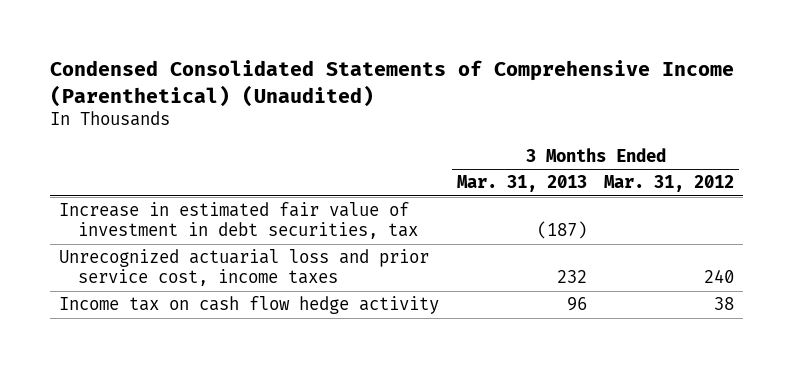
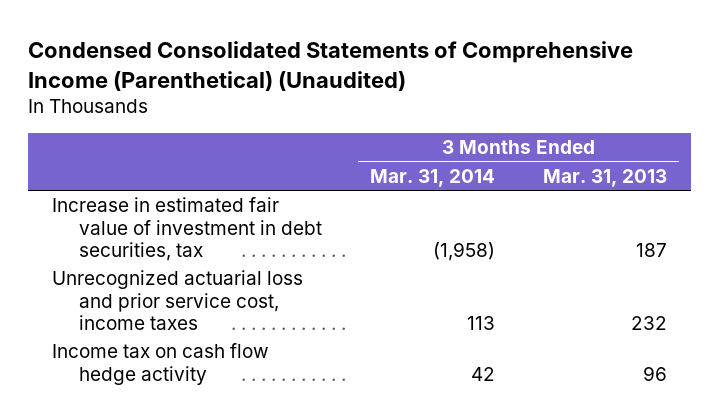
- | 3 Months Ended Mar. 31, 2013 | 3 Months Ended Mar. 31, 2012
+ | 3 Months Ended Mar. 31, 2014 | 3 Months Ended Mar. 31, 2013
- Increase in estimated fair value of investment in debt securities, tax | (187) |
+ Increase in estimated fair value of investment in debt securities, tax | (1,958) | 187

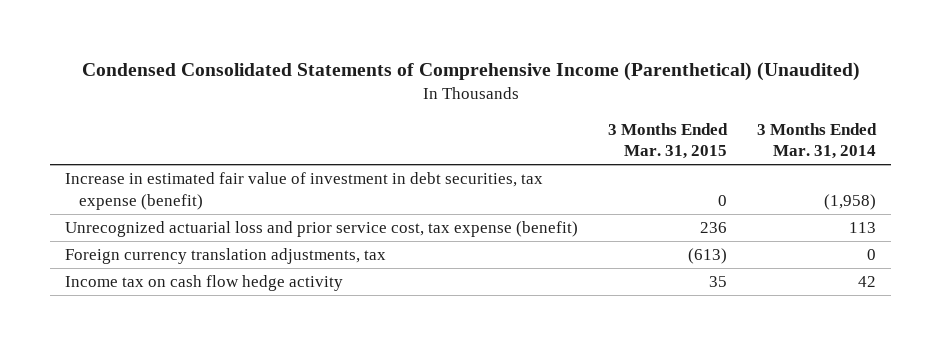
- | 3 Months Ended Mar. 31, 2014 | 3 Months Ended Mar. 31, 2013
+ | 3 Months Ended Mar. 31, 2015 | 3 Months Ended Mar. 31, 2014
- Increase in estimated fair value of investment in debt securities, tax | (1,958) | 187
- Unrecognized actuarial loss and prior service cost, income taxes | 113 | 232
+ Increase in estimated fair value of investment in debt securities, tax expense (benefit) | 0 | (1,958)
+ Unrecognized actuarial loss and prior service cost, tax expense (benefit) | 236 | 113
+ Foreign currency translation adjustments, tax | (613) | 0

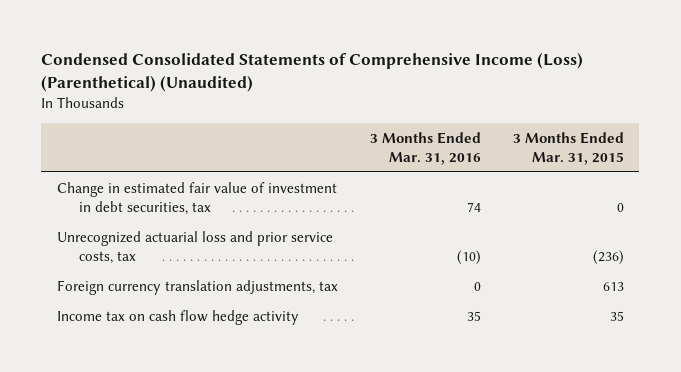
- Condensed Consolidated Statements of Comprehensive Income (Parenthetical) (Unaudited)
+ Condensed Consolidated Statements of Comprehensive Income (Loss) (Parenthetical) (Unaudited)
- | 3 Months Ended Mar. 31, 2015 | 3 Months Ended Mar. 31, 2014
+ | 3 Months Ended Mar. 31, 2016 | 3 Months Ended Mar. 31, 2015
- Increase in estimated fair value of investment in debt securities, tax expense (benefit) | 0 | (1,958)
- Unrecognized actuarial loss and prior service cost, tax expense (benefit) | 236 | 113
- Foreign currency translation adjustments, tax | (613) | 0
+ Change in estimated fair value of investment in debt securities, tax | 74 | 0
+ Unrecognized actuarial loss and prior service costs, tax | (10) | (236)
+ Foreign currency translation adjustments, tax | 0 | 613

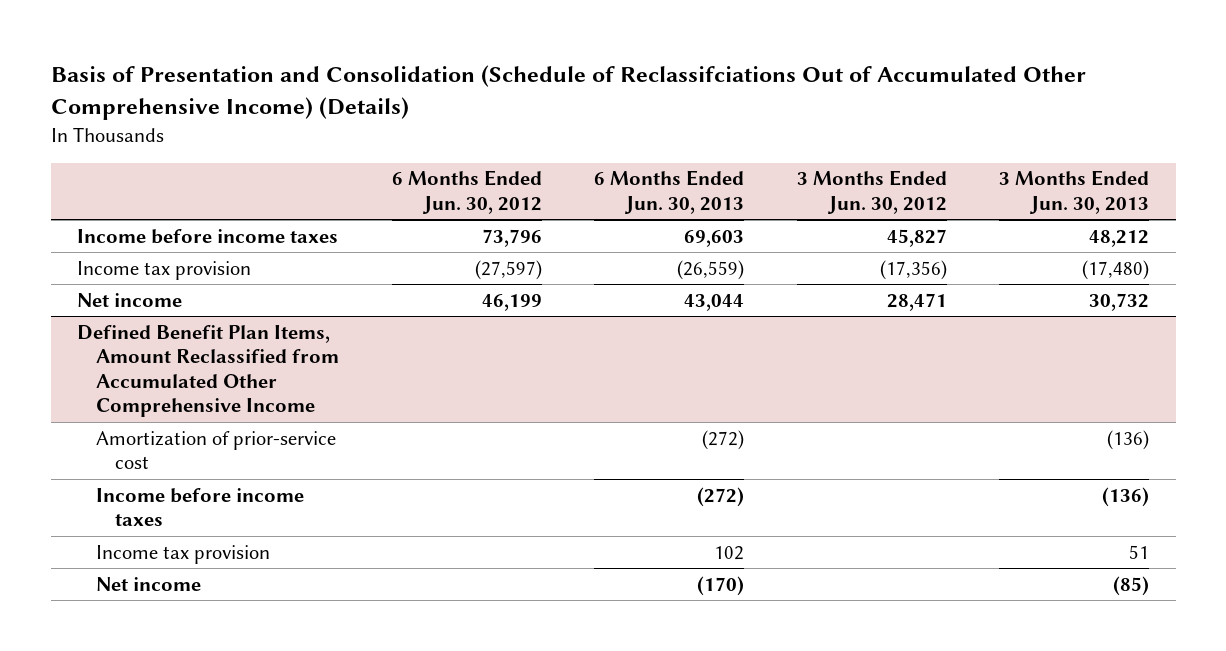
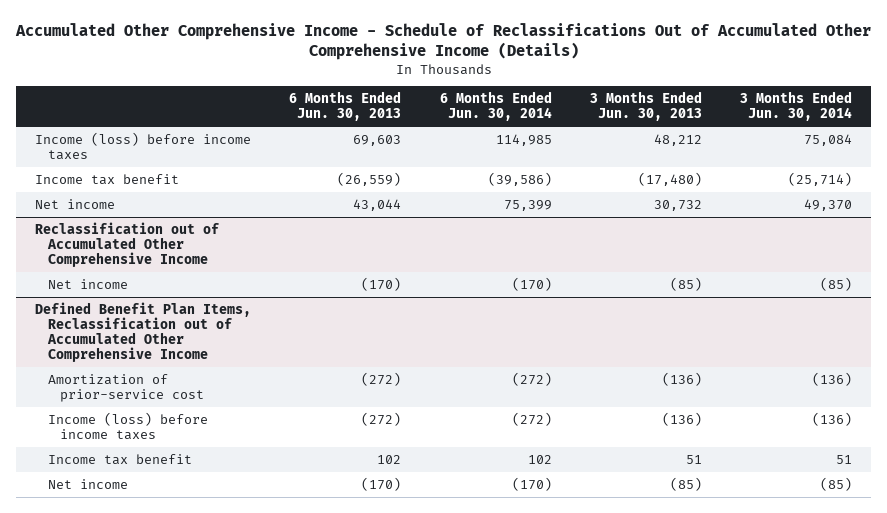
- Basis of Presentation and Consolidation (Schedule of Reclassifciations Out of Accumulated Other Comprehensive Income) (Details)
+ Accumulated Other Comprehensive Income - Schedule of Reclassifications Out of Accumulated Other Comprehensive Income (Details)
- | 6 Months Ended Jun. 30, 2012 | 6 Months Ended Jun. 30, 2013 | 3 Months Ended Jun. 30, 2012 | 3 Months Ended Jun. 30, 2013
+ | 6 Months Ended Jun. 30, 2013 | 6 Months Ended Jun. 30, 2014 | 3 Months Ended Jun. 30, 2013 | 3 Months Ended Jun. 30, 2014
- Income before income taxes | 73,796 | 69,603 | 45,827 | 48,212
- Income tax provision | (27,597) | (26,559) | (17,356) | (17,480)
+ Income (loss) before income taxes | 69,603 | 114,985 | 48,212 | 75,084
+ Income tax benefit | (26,559) | (39,586) | (17,480) | (25,714)
- Defined Benefit Plan Items, Amount Reclassified from Accumulated Other Comprehensive Income
+ Reclassification out of Accumulated Other Comprehensive Income
+ Net income | (170) | (170) | (85) | (85)
+ Defined Benefit Plan Items, Reclassification out of Accumulated Other Comprehensive Income
- Income before income taxes | | (272) | | (136)
- Income tax provision | | 102 | | 51
+ Income (loss) before income taxes | (272) | (272) | (136) | (136)
+ Income tax benefit | 102 | 102 | 51 | 51

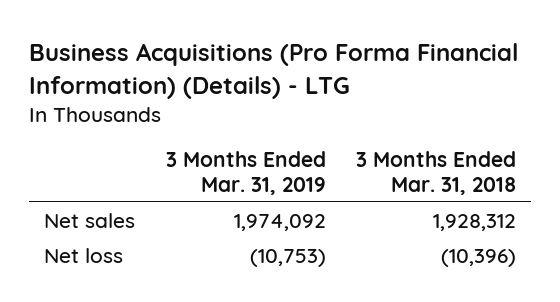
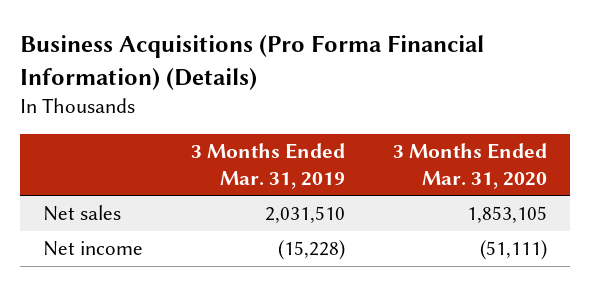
- Business Acquisitions (Pro Forma Financial Information) (Details) - LTG
+ Business Acquisitions (Pro Forma Financial Information) (Details)
- | 3 Months Ended Mar. 31, 2019 | 3 Months Ended Mar. 31, 2018
+ | 3 Months Ended Mar. 31, 2019 | 3 Months Ended Mar. 31, 2020
- Net sales | 1,974,092 | 1,928,312
- Net loss | (10,753) | (10,396)
+ Net sales | 2,031,510 | 1,853,105
+ Net income | (15,228) | (51,111)

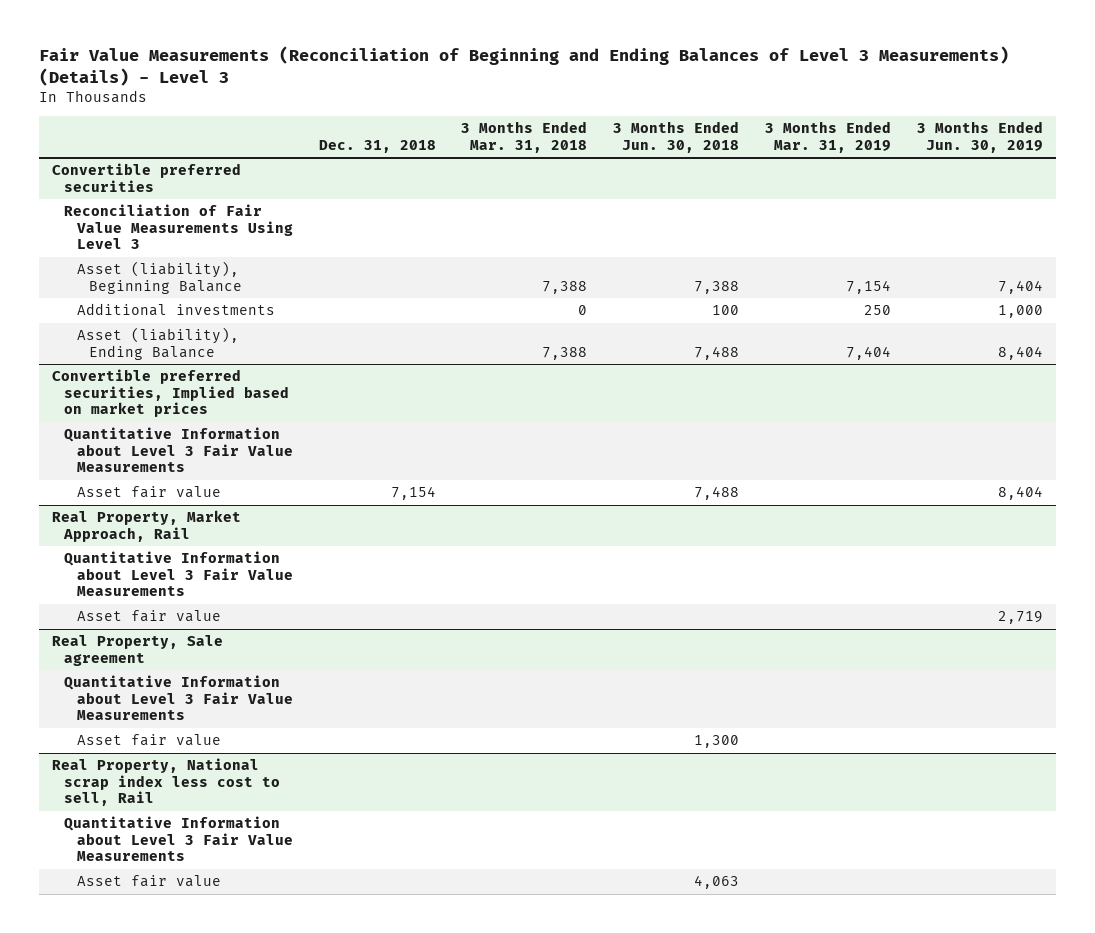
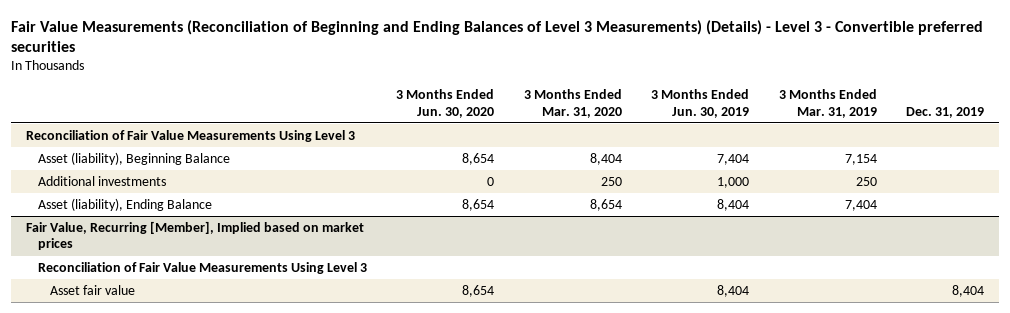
- Fair Value Measurements (Reconciliation of Beginning and Ending Balances of Level 3 Measurements) (Details) - Level 3
+ Fair Value Measurements (Reconciliation of Beginning and Ending Balances of Level 3 Measurements) (Details) - Level 3 - Convertible preferred securities
- | Dec. 31, 2018 | 3 Months Ended Mar. 31, 2018 | 3 Months Ended Jun. 30, 2018 | 3 Months Ended Mar. 31, 2019 | 3 Months Ended Jun. 30, 2019
+ | 3 Months Ended Jun. 30, 2020 | 3 Months Ended Mar. 31, 2020 | 3 Months Ended Jun. 30, 2019 | 3 Months Ended Mar. 31, 2019 | Dec. 31, 2019
- Convertible preferred securities
- Convertible preferred securities, Implied based on market prices
- Quantitative Information about Level 3 Fair Value Measurements
+ Fair Value, Recurring [Member], Implied based on market prices
+ Reconciliation of Fair Value Measurements Using Level 3
- Real Property, Market Approach, Rail
- Quantitative Information about Level 3 Fair Value Measurements
- Asset fair value | | | | | 2,719
- Real Property, Sale agreement
- Quantitative Information about Level 3 Fair Value Measurements
- Asset fair value | | | 1,300 | |
- Real Property, National scrap index less cost to sell, Rail
- Quantitative Information about Level 3 Fair Value Measurements
- Asset fair value | | | 4,063 | |

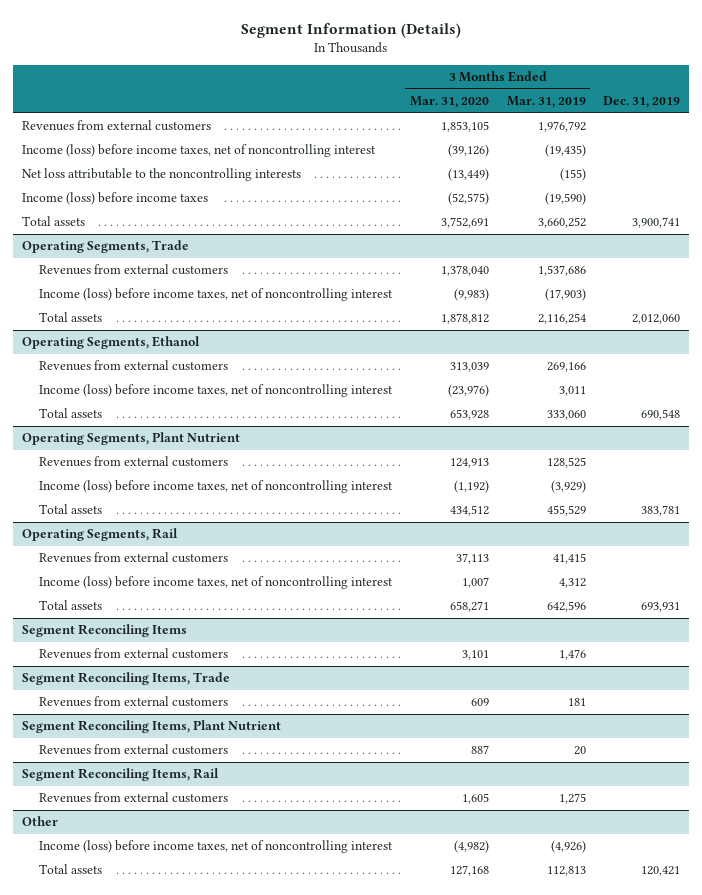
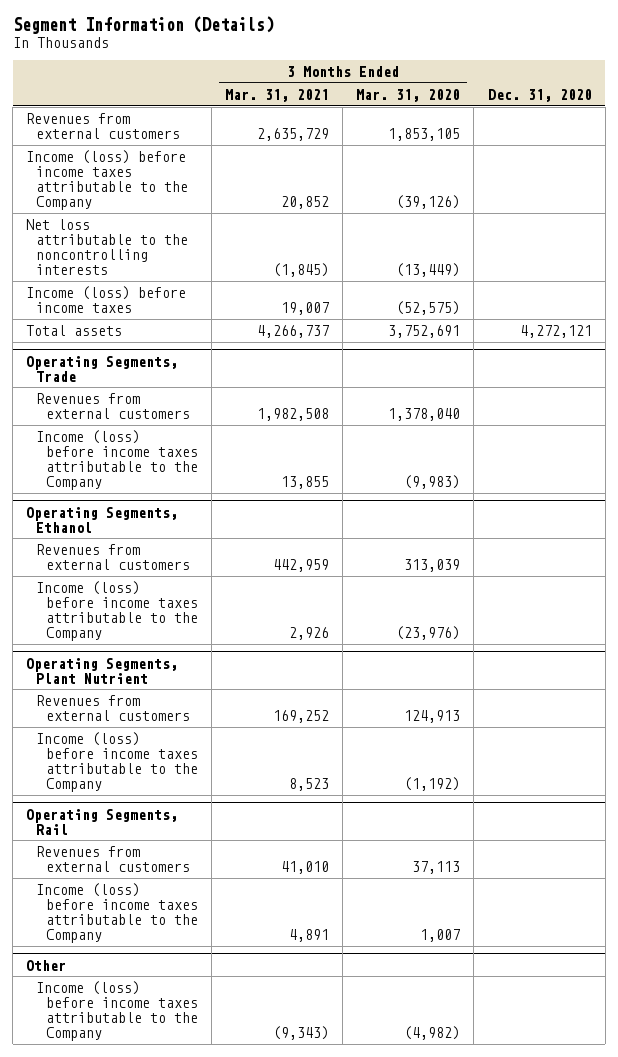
- | 3 Months Ended Mar. 31, 2020 | 3 Months Ended Mar. 31, 2019 | Dec. 31, 2019
+ | 3 Months Ended Mar. 31, 2021 | 3 Months Ended Mar. 31, 2020 | Dec. 31, 2020
- Income (loss) before income taxes, net of noncontrolling interest | (39,126) | (19,435) |
+ Income (loss) before income taxes attributable to the Company | 20,852 | (39,126) |
@ Operating Segments, Trade
- Income (loss) before income taxes, net of noncontrolling interest | (9,983) | (17,903) |
- Total assets | 1,878,812 | 2,116,254 | 2,012,060
+ Income (loss) before income taxes attributable to the Company | 13,855 | (9,983) |
@ Operating Segments, Ethanol
- Income (loss) before income taxes, net of noncontrolling interest | (23,976) | 3,011 |
- Total assets | 653,928 | 333,060 | 690,548
+ Income (loss) before income taxes attributable to the Company | 2,926 | (23,976) |
@ Operating Segments, Plant Nutrient
- Income (loss) before income taxes, net of noncontrolling interest | (1,192) | (3,929) |
- Total assets | 434,512 | 455,529 | 383,781
+ Income (loss) before income taxes attributable to the Company | 8,523 | (1,192) |
@ Operating Segments, Rail
- Income (loss) before income taxes, net of noncontrolling interest | 1,007 | 4,312 |
- Total assets | 658,271 | 642,596 | 693,931
- Segment Reconciling Items
- Revenues from external customers | 3,101 | 1,476 |
- Segment Reconciling Items, Trade
- Revenues from external customers | 609 | 181 |
- Segment Reconciling Items, Plant Nutrient
- Revenues from external customers | 887 | 20 |
- Segment Reconciling Items, Rail
- Revenues from external customers | 1,605 | 1,275 |
@ Operating Segments, Rail
+ Income (loss) before income taxes attributable to the Company | 4,891 | 1,007 |
@ Other
- Income (loss) before income taxes, net of noncontrolling interest | (4,982) | (4,926) |
- Total assets | 127,168 | 112,813 | 120,421
+ Income (loss) before income taxes attributable to the Company | (9,343) | (4,982) |

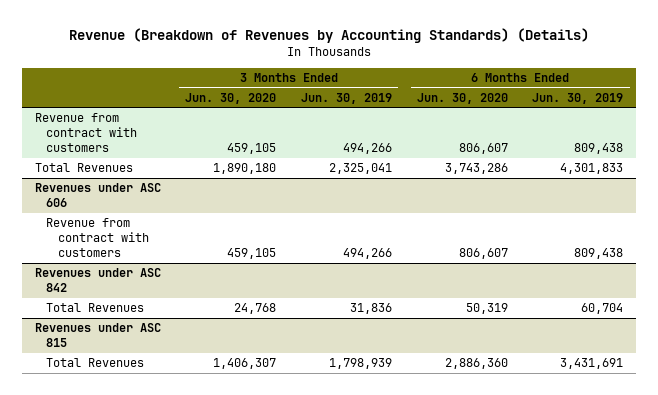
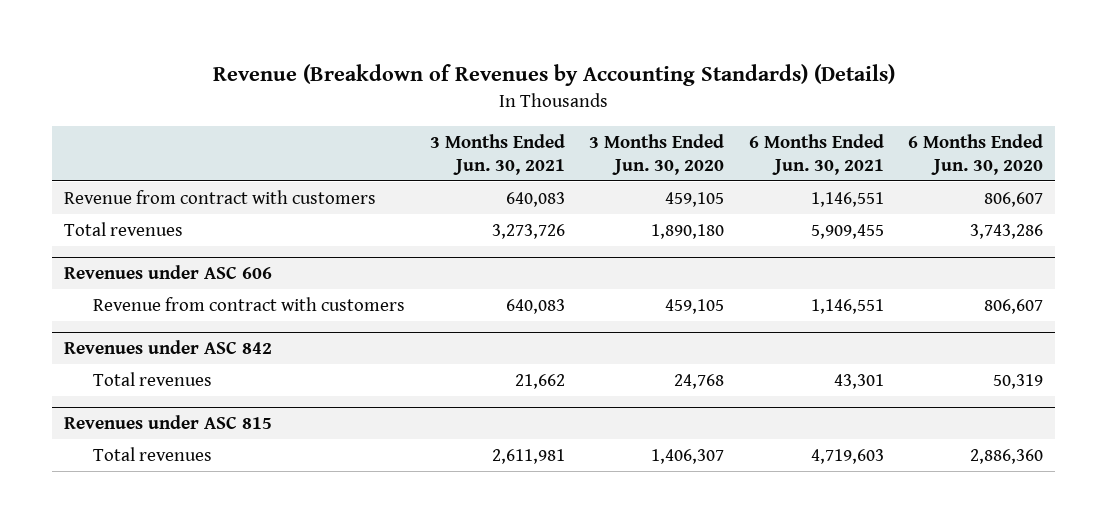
- | 3 Months Ended Jun. 30, 2020 | 3 Months Ended Jun. 30, 2019 | 6 Months Ended Jun. 30, 2020 | 6 Months Ended Jun. 30, 2019
+ | 3 Months Ended Jun. 30, 2021 | 3 Months Ended Jun. 30, 2020 | 6 Months Ended Jun. 30, 2021 | 6 Months Ended Jun. 30, 2020
- Total Revenues | 1,890,180 | 2,325,041 | 3,743,286 | 4,301,833
+ Total revenues | 3,273,726 | 1,890,180 | 5,909,455 | 3,743,286
@ Revenues under ASC 842
- Total Revenues | 24,768 | 31,836 | 50,319 | 60,704
+ Total revenues | 21,662 | 24,768 | 43,301 | 50,319
@ Revenues under ASC 815
- Total Revenues | 1,406,307 | 1,798,939 | 2,886,360 | 3,431,691
+ Total revenues | 2,611,981 | 1,406,307 | 4,719,603 | 2,886,360

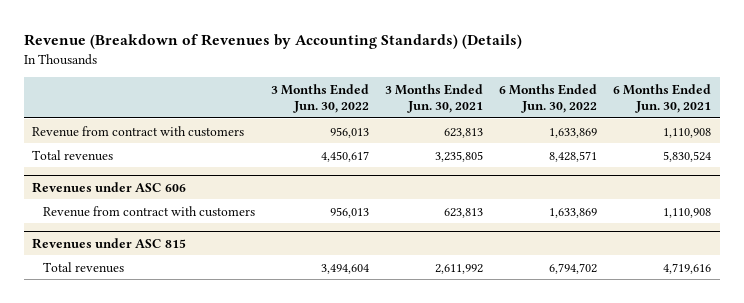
- | 3 Months Ended Jun. 30, 2021 | 3 Months Ended Jun. 30, 2020 | 6 Months Ended Jun. 30, 2021 | 6 Months Ended Jun. 30, 2020
+ | 3 Months Ended Jun. 30, 2022 | 3 Months Ended Jun. 30, 2021 | 6 Months Ended Jun. 30, 2022 | 6 Months Ended Jun. 30, 2021
- Revenue from contract with customers | 640,083 | 459,105 | 1,146,551 | 806,607
- Total revenues | 3,273,726 | 1,890,180 | 5,909,455 | 3,743,286
+ Revenue from contract with customers | 956,013 | 623,813 | 1,633,869 | 1,110,908
+ Total revenues | 4,450,617 | 3,235,805 | 8,428,571 | 5,830,524
@ Revenues under ASC 606
- Revenue from contract with customers | 640,083 | 459,105 | 1,146,551 | 806,607
- Revenues under ASC 842
- Total revenues | 21,662 | 24,768 | 43,301 | 50,319
@ Revenues under ASC 606
+ Revenue from contract with customers | 956,013 | 623,813 | 1,633,869 | 1,110,908
@ Revenues under ASC 815
- Total revenues | 2,611,981 | 1,406,307 | 4,719,603 | 2,886,360
+ Total revenues | 3,494,604 | 2,611,992 | 6,794,702 | 4,719,616

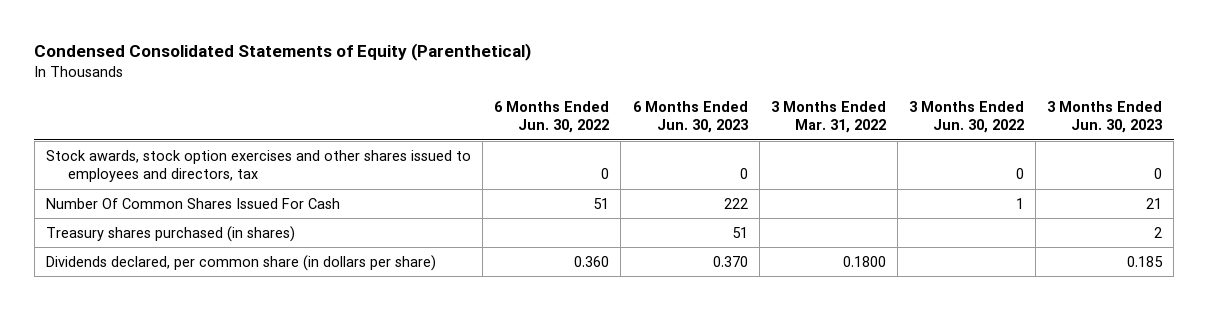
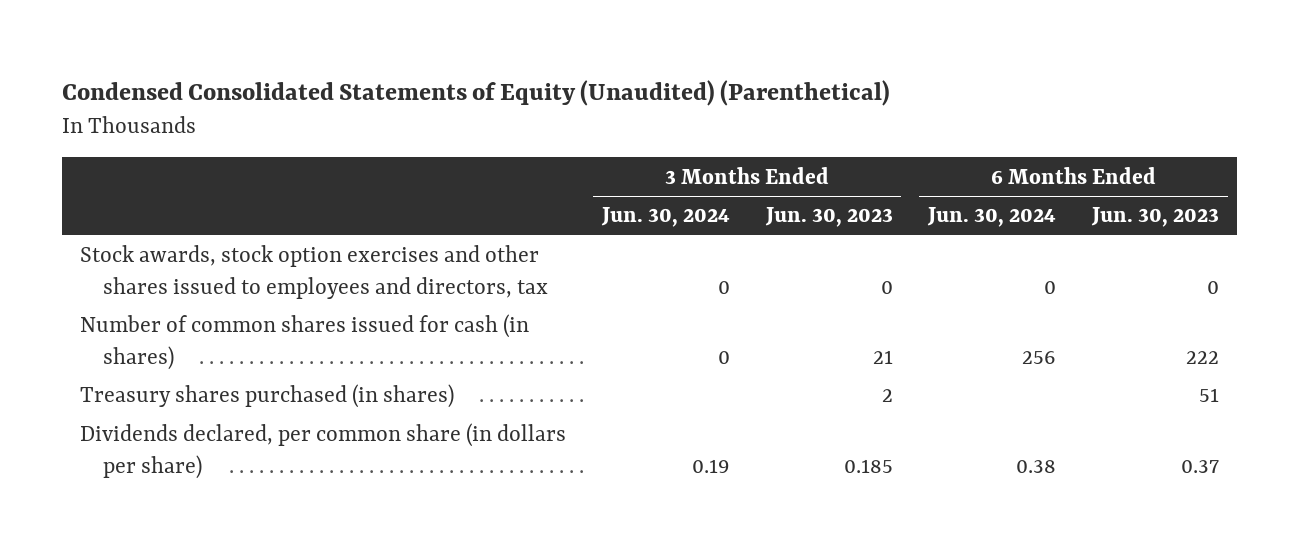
- Condensed Consolidated Statements of Equity (Parenthetical)
+ Condensed Consolidated Statements of Equity (Unaudited) (Parenthetical)
- | 6 Months Ended Jun. 30, 2022 | 6 Months Ended Jun. 30, 2023 | 3 Months Ended Mar. 31, 2022 | 3 Months Ended Jun. 30, 2022 | 3 Months Ended Jun. 30, 2023
+ | 3 Months Ended Jun. 30, 2024 | 3 Months Ended Jun. 30, 2023 | 6 Months Ended Jun. 30, 2024 | 6 Months Ended Jun. 30, 2023
- Number Of Common Shares Issued For Cash | 51 | 222 | | 1 | 21
+ Number of common shares issued for cash (in shares) | 0 | 21 | 256 | 222
- Dividends declared, per common share (in dollars per share) | 0.360 | 0.370 | 0.1800 | | 0.185
+ Dividends declared, per common share (in dollars per share) | 0.19 | 0.185 | 0.38 | 0.37

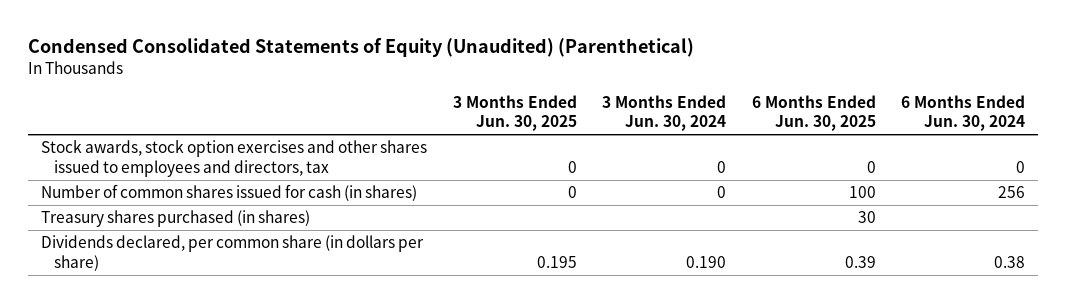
- | 3 Months Ended Jun. 30, 2024 | 3 Months Ended Jun. 30, 2023 | 6 Months Ended Jun. 30, 2024 | 6 Months Ended Jun. 30, 2023
+ | 3 Months Ended Jun. 30, 2025 | 3 Months Ended Jun. 30, 2024 | 6 Months Ended Jun. 30, 2025 | 6 Months Ended Jun. 30, 2024
- Dividends declared, per common share (in dollars per share) | 0.19 | 0.185 | 0.38 | 0.37
+ Dividends declared, per common share (in dollars per share) | 0.195 | 0.190 | 0.39 | 0.38

